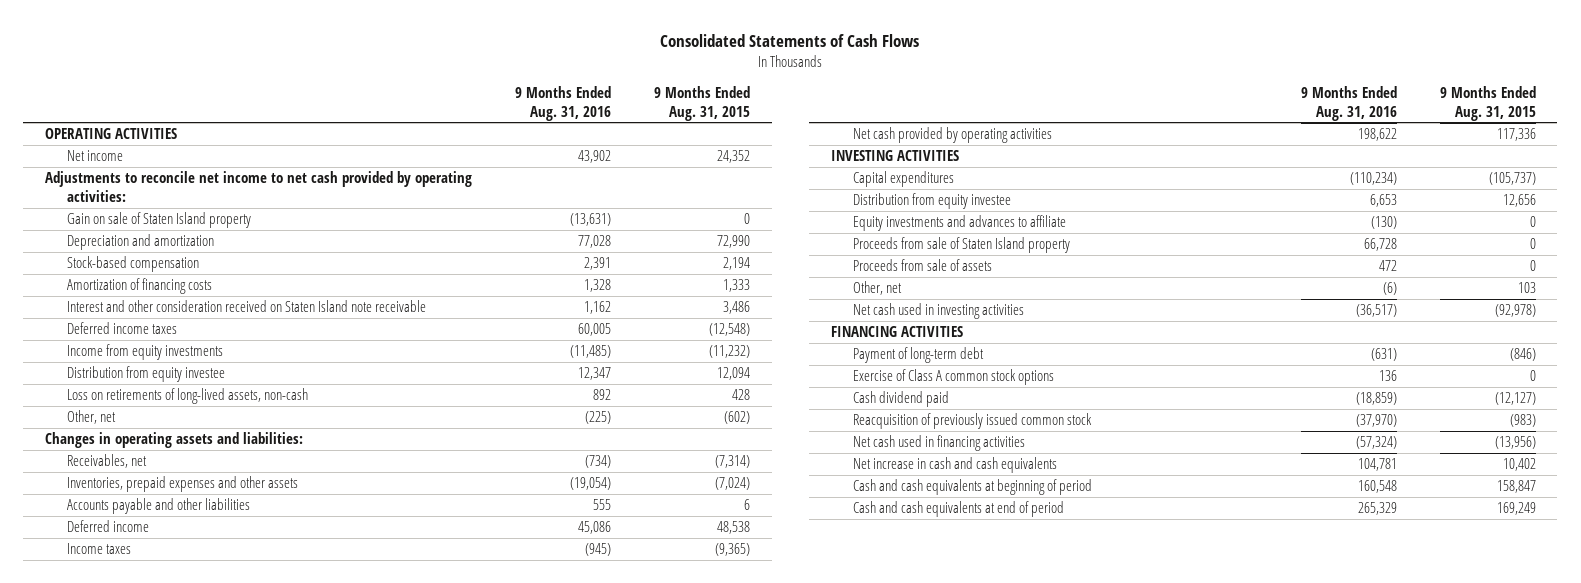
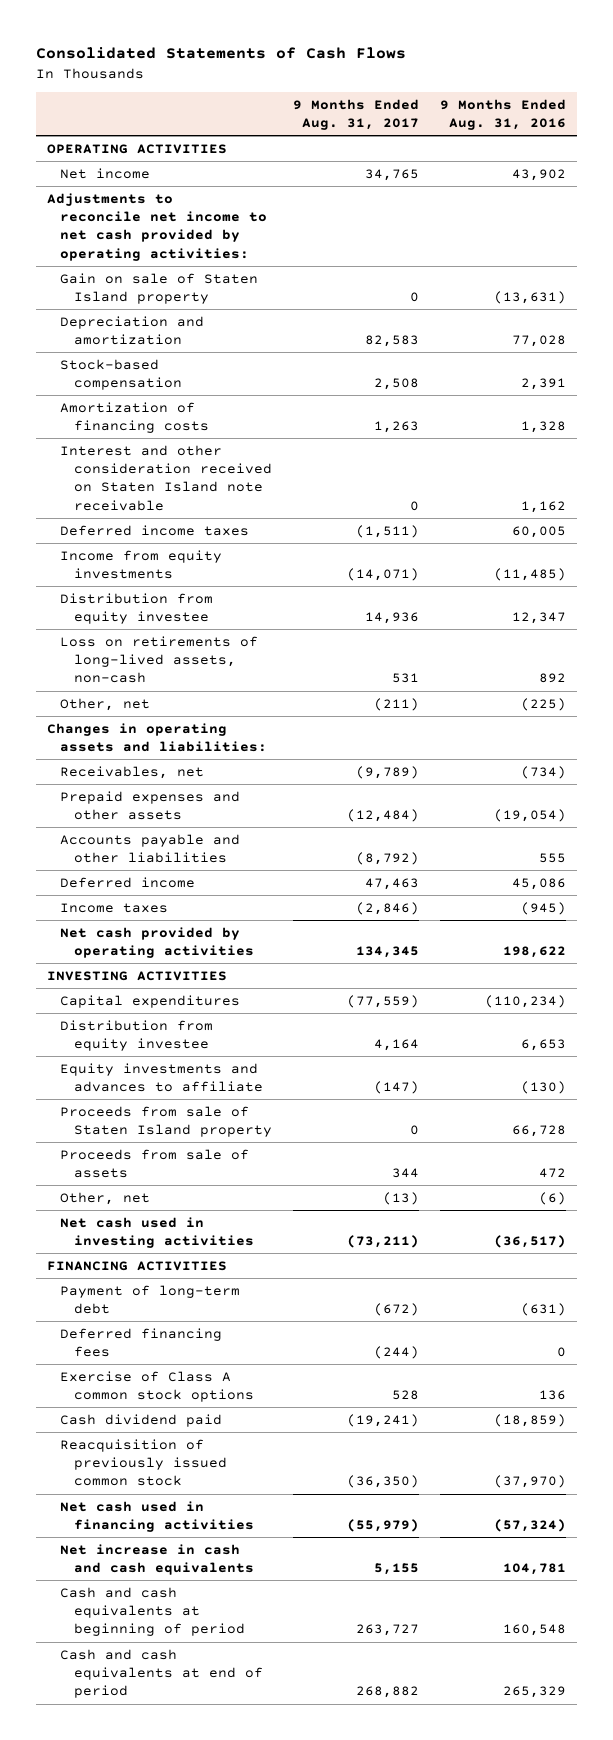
- | 9 Months Ended Aug. 31, 2016 | 9 Months Ended Aug. 31, 2015
+ | 9 Months Ended Aug. 31, 2017 | 9 Months Ended Aug. 31, 2016
- Inventories, prepaid expenses and other assets | (19,054) | (7,024)
+ Prepaid expenses and other assets | (12,484) | (19,054)
+ Deferred financing fees | (244) | 0

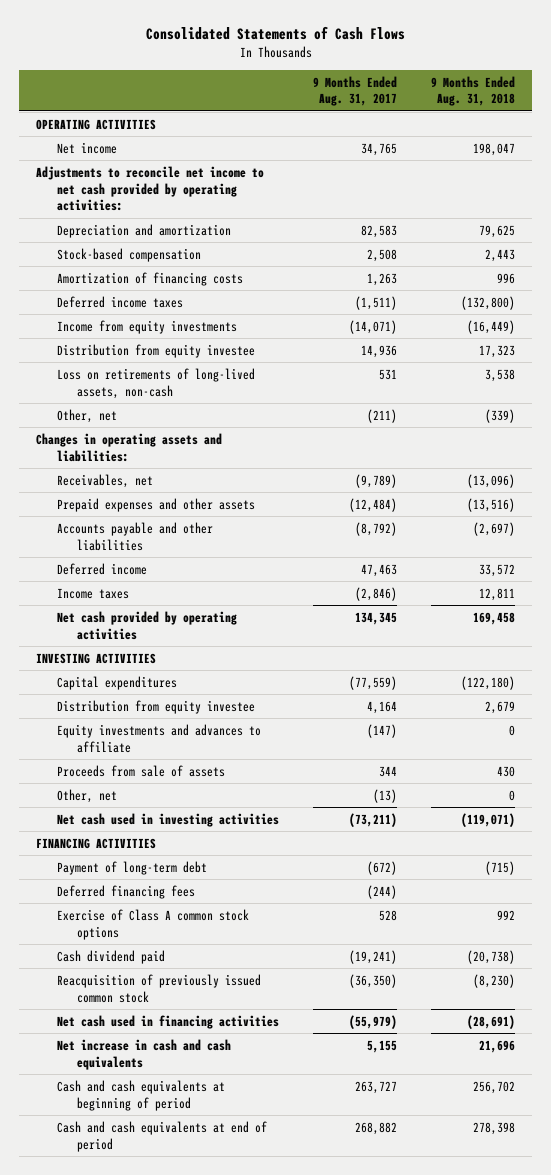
- | 9 Months Ended Aug. 31, 2017 | 9 Months Ended Aug. 31, 2016
+ | 9 Months Ended Aug. 31, 2017 | 9 Months Ended Aug. 31, 2018
- Gain on sale of Staten Island property | 0 | (13,631)
- Interest and other consideration received on Staten Island note receivable | 0 | 1,162
- Proceeds from sale of Staten Island property | 0 | 66,728

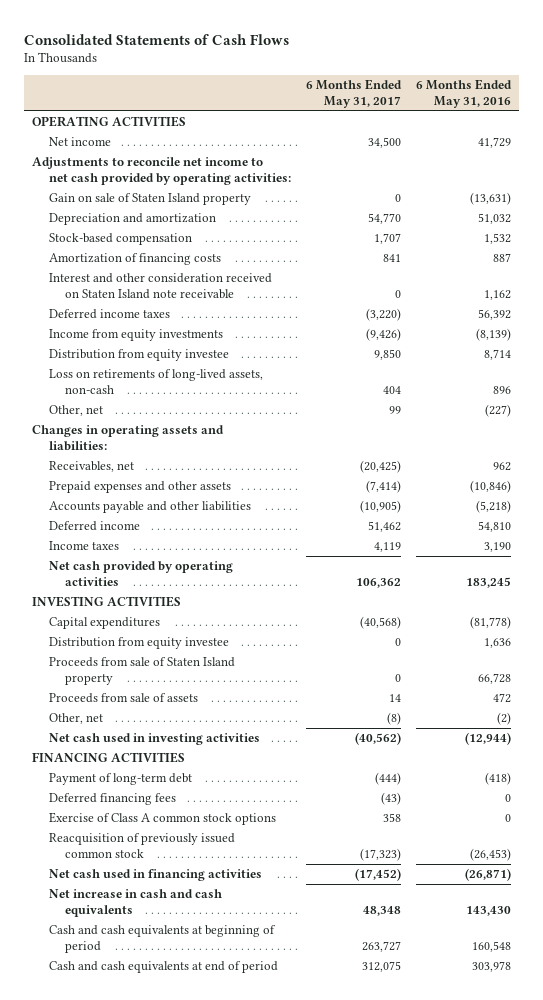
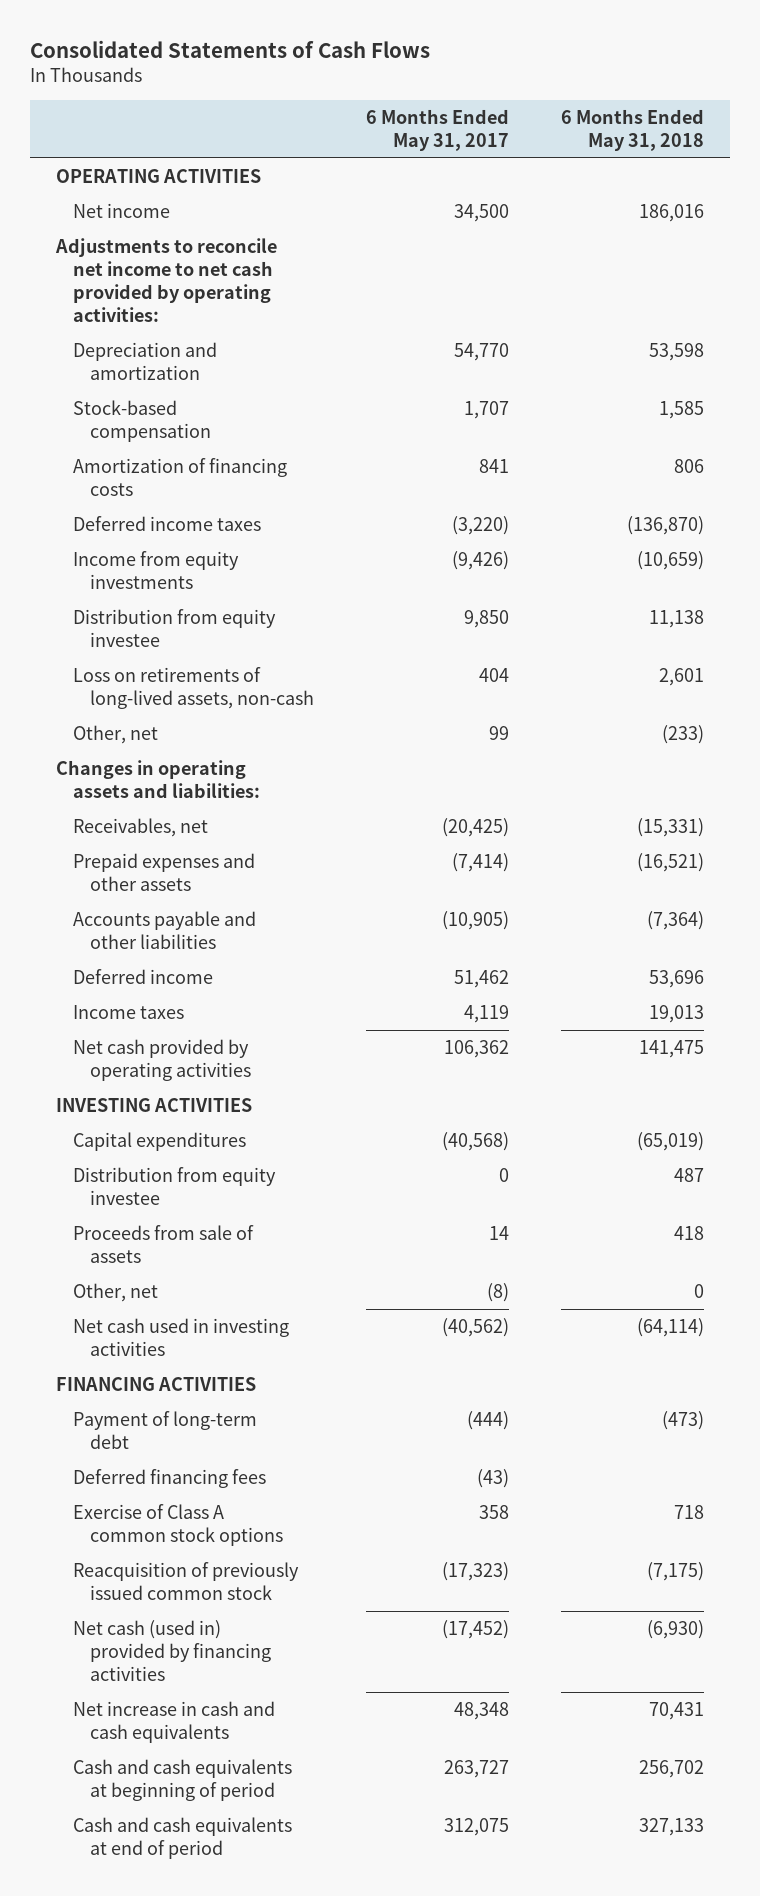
- | 6 Months Ended May 31, 2017 | 6 Months Ended May 31, 2016
+ | 6 Months Ended May 31, 2017 | 6 Months Ended May 31, 2018
- Gain on sale of Staten Island property | 0 | (13,631)
- Interest and other consideration received on Staten Island note receivable | 0 | 1,162
- Proceeds from sale of Staten Island property | 0 | 66,728
- Net cash used in financing activities | (17,452) | (26,871)
+ Net cash (used in) provided by financing activities | (17,452) | (6,930)

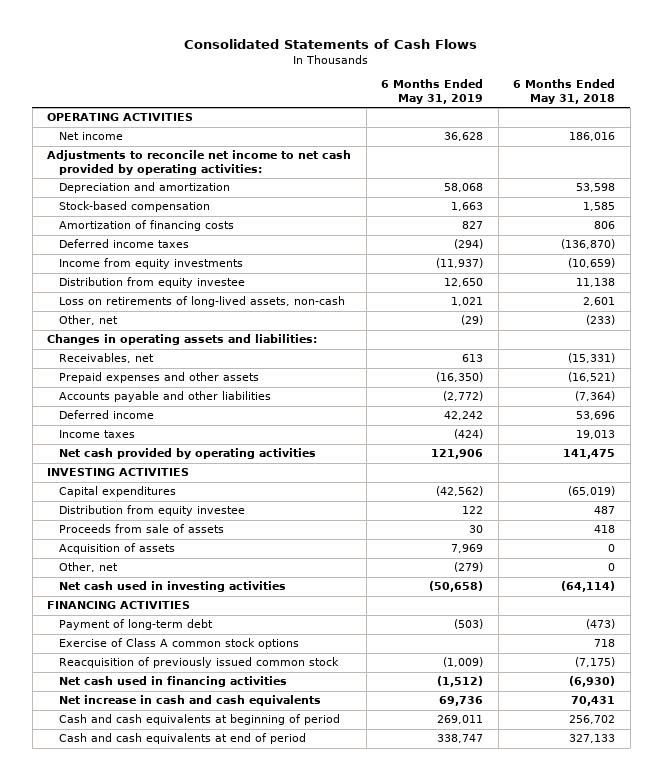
- | 6 Months Ended May 31, 2017 | 6 Months Ended May 31, 2018
+ | 6 Months Ended May 31, 2019 | 6 Months Ended May 31, 2018
+ Acquisition of assets | 7,969 | 0
- Deferred financing fees | (43) |
- Net cash (used in) provided by financing activities | (17,452) | (6,930)
+ Net cash used in financing activities | (1,512) | (6,930)

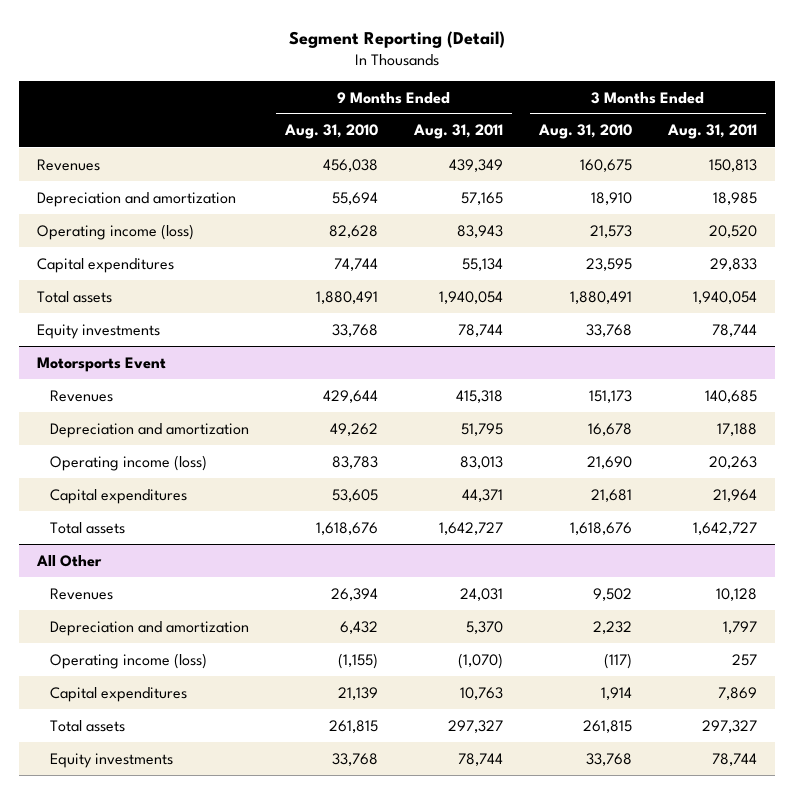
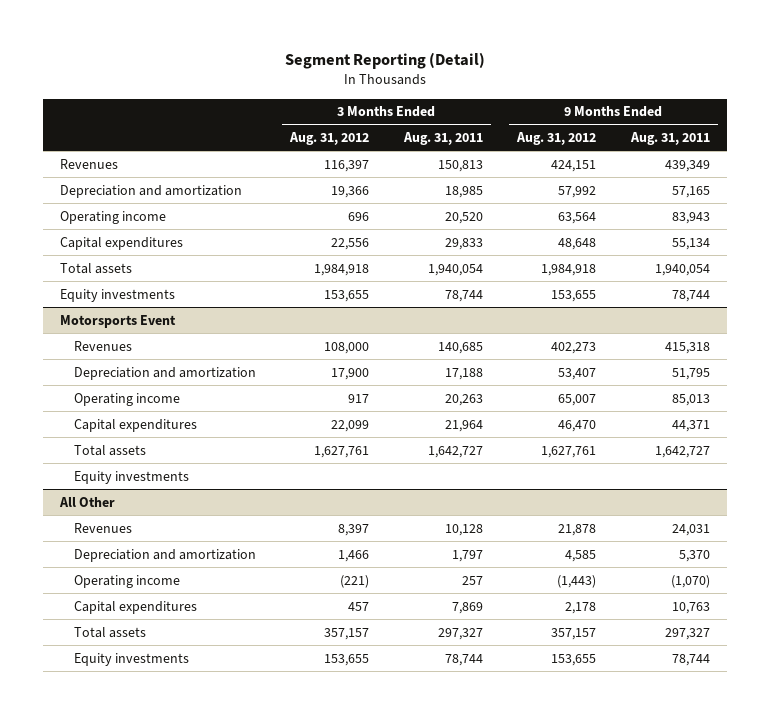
- | 9 Months Ended Aug. 31, 2010 | 9 Months Ended Aug. 31, 2011 | 3 Months Ended Aug. 31, 2010 | 3 Months Ended Aug. 31, 2011
+ | 3 Months Ended Aug. 31, 2012 | 3 Months Ended Aug. 31, 2011 | 9 Months Ended Aug. 31, 2012 | 9 Months Ended Aug. 31, 2011
- Operating income (loss) | 82,628 | 83,943 | 21,573 | 20,520
+ Operating income | 696 | 20,520 | 63,564 | 83,943
@ Motorsports Event
- Operating income (loss) | 83,783 | 83,013 | 21,690 | 20,263
+ Operating income | 917 | 20,263 | 65,007 | 85,013
+ Equity investments
@ All Other
- Operating income (loss) | (1,155) | (1,070) | (117) | 257
+ Operating income | (221) | 257 | (1,443) | (1,070)

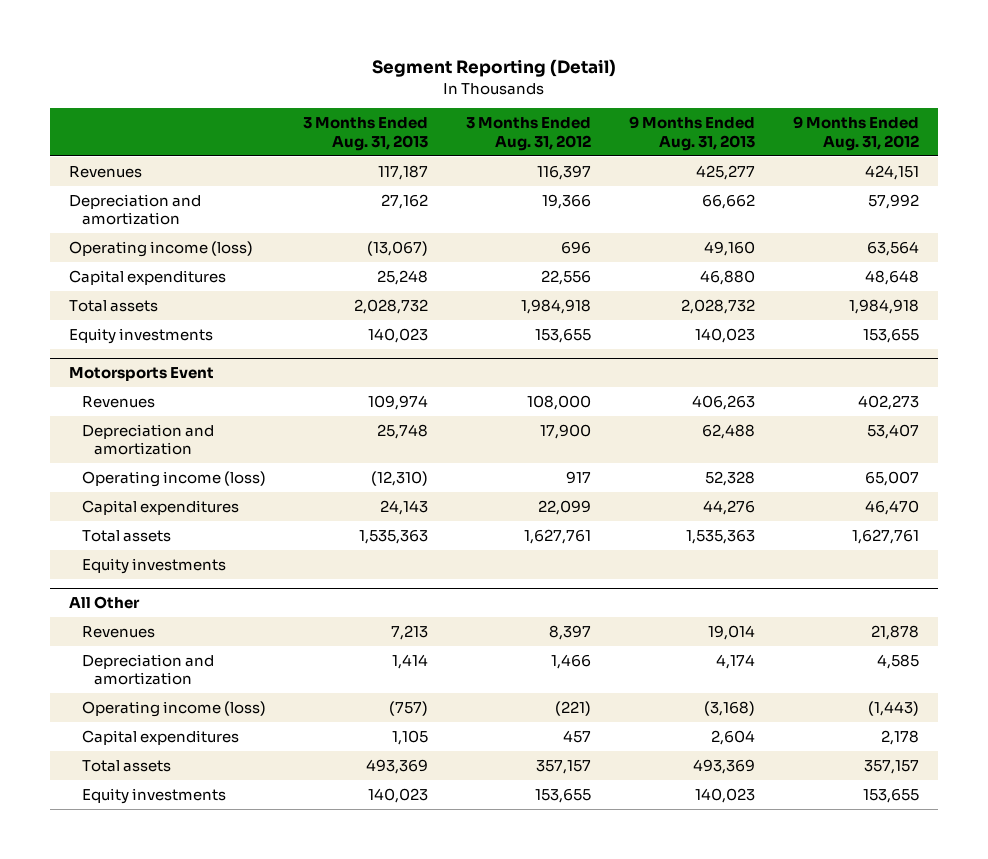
- | 3 Months Ended Aug. 31, 2012 | 3 Months Ended Aug. 31, 2011 | 9 Months Ended Aug. 31, 2012 | 9 Months Ended Aug. 31, 2011
+ | 3 Months Ended Aug. 31, 2013 | 3 Months Ended Aug. 31, 2012 | 9 Months Ended Aug. 31, 2013 | 9 Months Ended Aug. 31, 2012
- Operating income | 696 | 20,520 | 63,564 | 83,943
+ Operating income (loss) | (13,067) | 696 | 49,160 | 63,564
@ Motorsports Event
- Operating income | 917 | 20,263 | 65,007 | 85,013
+ Operating income (loss) | (12,310) | 917 | 52,328 | 65,007
@ All Other
- Operating income | (221) | 257 | (1,443) | (1,070)
+ Operating income (loss) | (757) | (221) | (3,168) | (1,443)

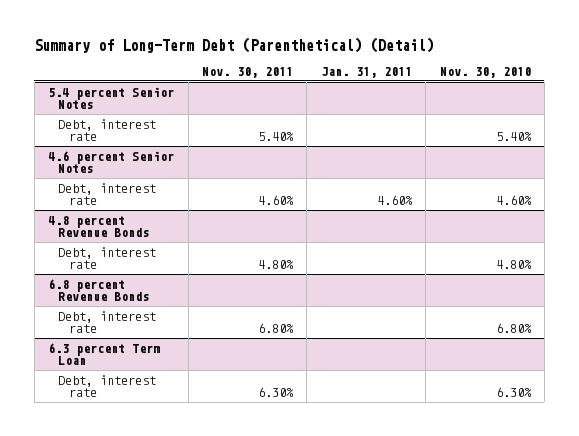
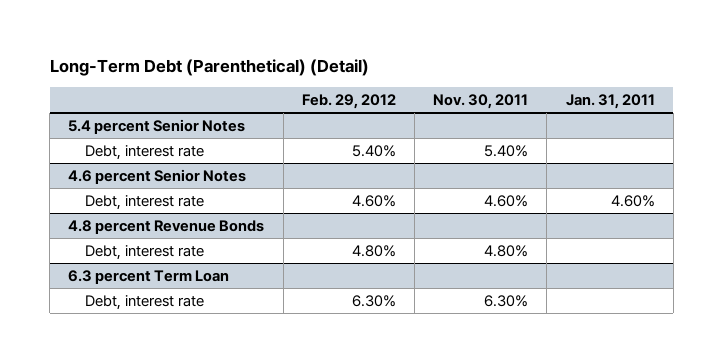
- Summary of Long-Term Debt (Parenthetical) (Detail)
+ Long-Term Debt (Parenthetical) (Detail)
- | Nov. 30, 2011 | Jan. 31, 2011 | Nov. 30, 2010
+ | Feb. 29, 2012 | Nov. 30, 2011 | Jan. 31, 2011
- 6.8 percent Revenue Bonds
- Debt, interest rate | 6.80% | | 6.80%

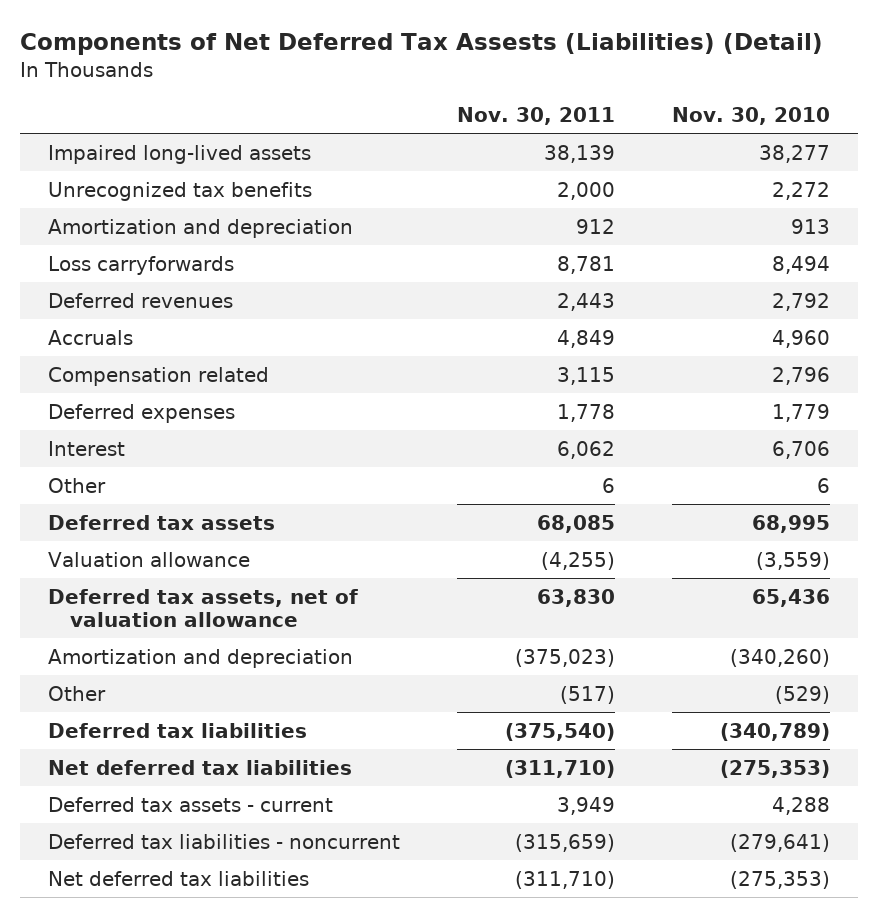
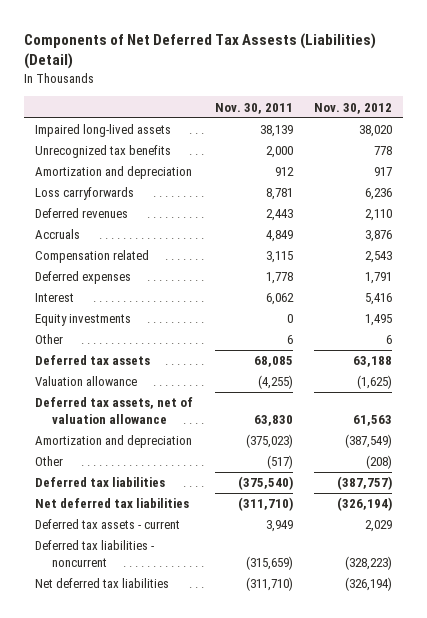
- | Nov. 30, 2011 | Nov. 30, 2010
+ | Nov. 30, 2011 | Nov. 30, 2012
+ Equity investments | 0 | 1,495

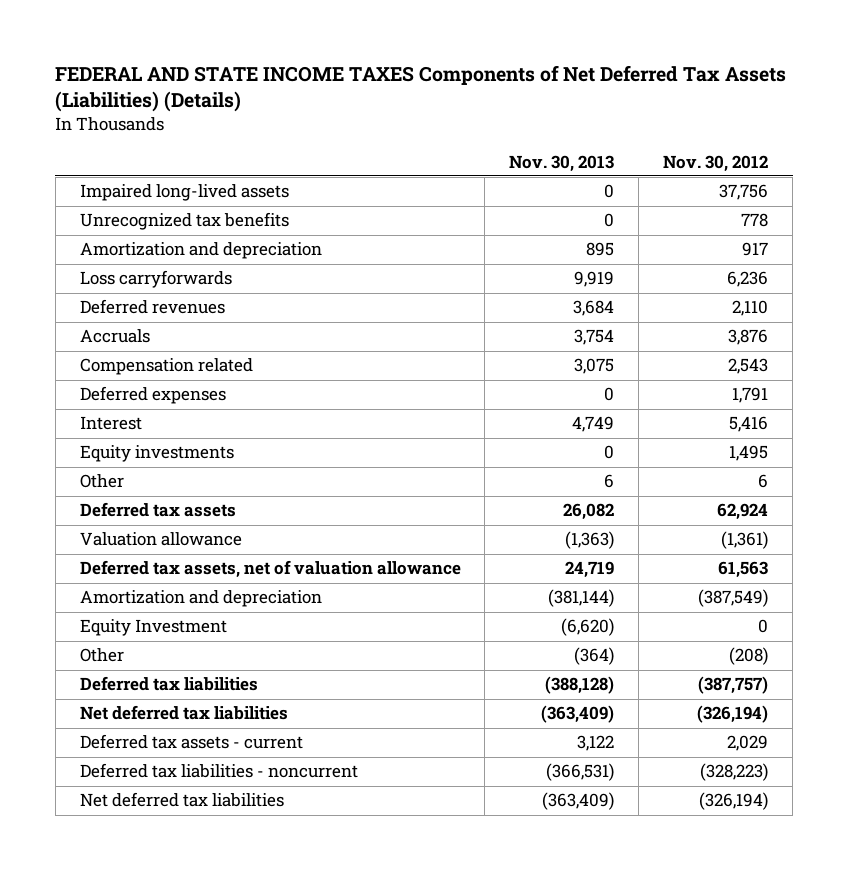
- Components of Net Deferred Tax Assests (Liabilities) (Detail)
+ FEDERAL AND STATE INCOME TAXES Components of Net Deferred Tax Assets (Liabilities) (Details)
- | Nov. 30, 2011 | Nov. 30, 2012
+ | Nov. 30, 2013 | Nov. 30, 2012
- Impaired long-lived assets | 38,139 | 38,020
+ Impaired long-lived assets | 0 | 37,756
- Deferred tax assets | 68,085 | 63,188
- Valuation allowance | (4,255) | (1,625)
+ Deferred tax assets | 26,082 | 62,924
+ Valuation allowance | (1,363) | (1,361)
+ Equity Investment | (6,620) | 0

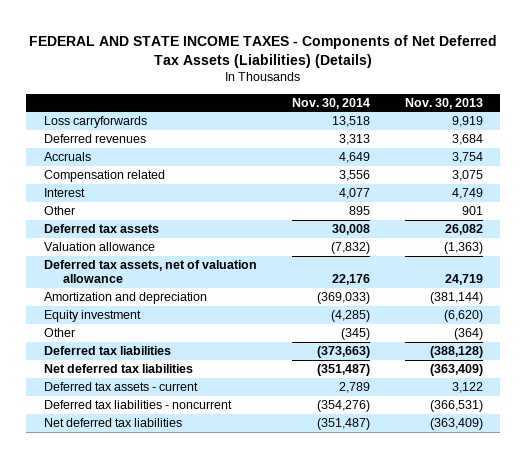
- FEDERAL AND STATE INCOME TAXES Components of Net Deferred Tax Assets (Liabilities) (Details)
+ FEDERAL AND STATE INCOME TAXES - Components of Net Deferred Tax Assets (Liabilities) (Details)
- | Nov. 30, 2013 | Nov. 30, 2012
+ | Nov. 30, 2014 | Nov. 30, 2013
- Impaired long-lived assets | 0 | 37,756
- Unrecognized tax benefits | 0 | 778
- Amortization and depreciation | 895 | 917
- Deferred expenses | 0 | 1,791
- Equity investments | 0 | 1,495
- Other | 6 | 6
+ Other | 895 | 901
- Equity Investment | (6,620) | 0
+ Equity investment | (4,285) | (6,620)

